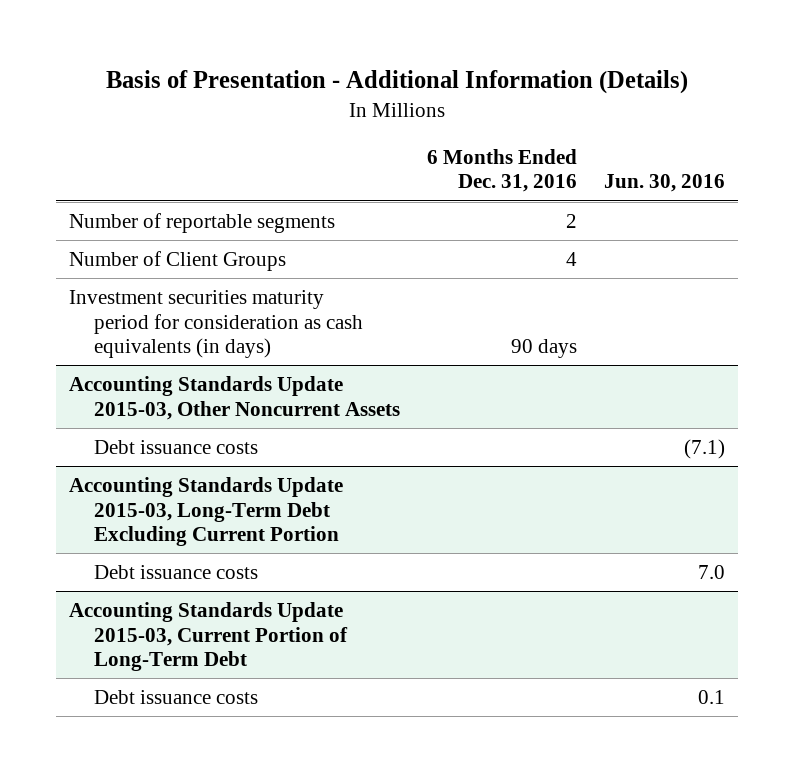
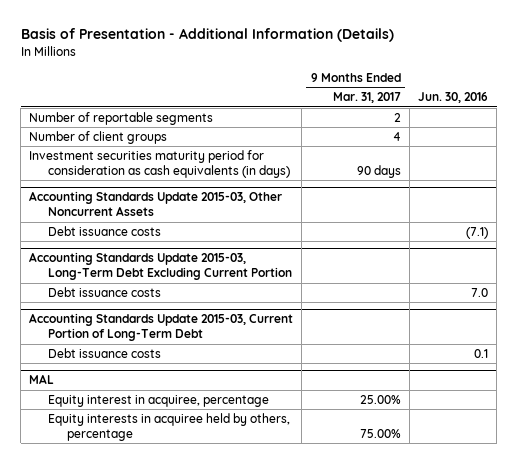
- | 6 Months Ended Dec. 31, 2016 | Jun. 30, 2016
+ | 9 Months Ended Mar. 31, 2017 | Jun. 30, 2016
- Number of Client Groups | 4 |
+ Number of client groups | 4 |
+ MAL
+ Equity interest in acquiree, percentage | 25.00% |
+ Equity interests in acquiree held by others, percentage | 75.00% |

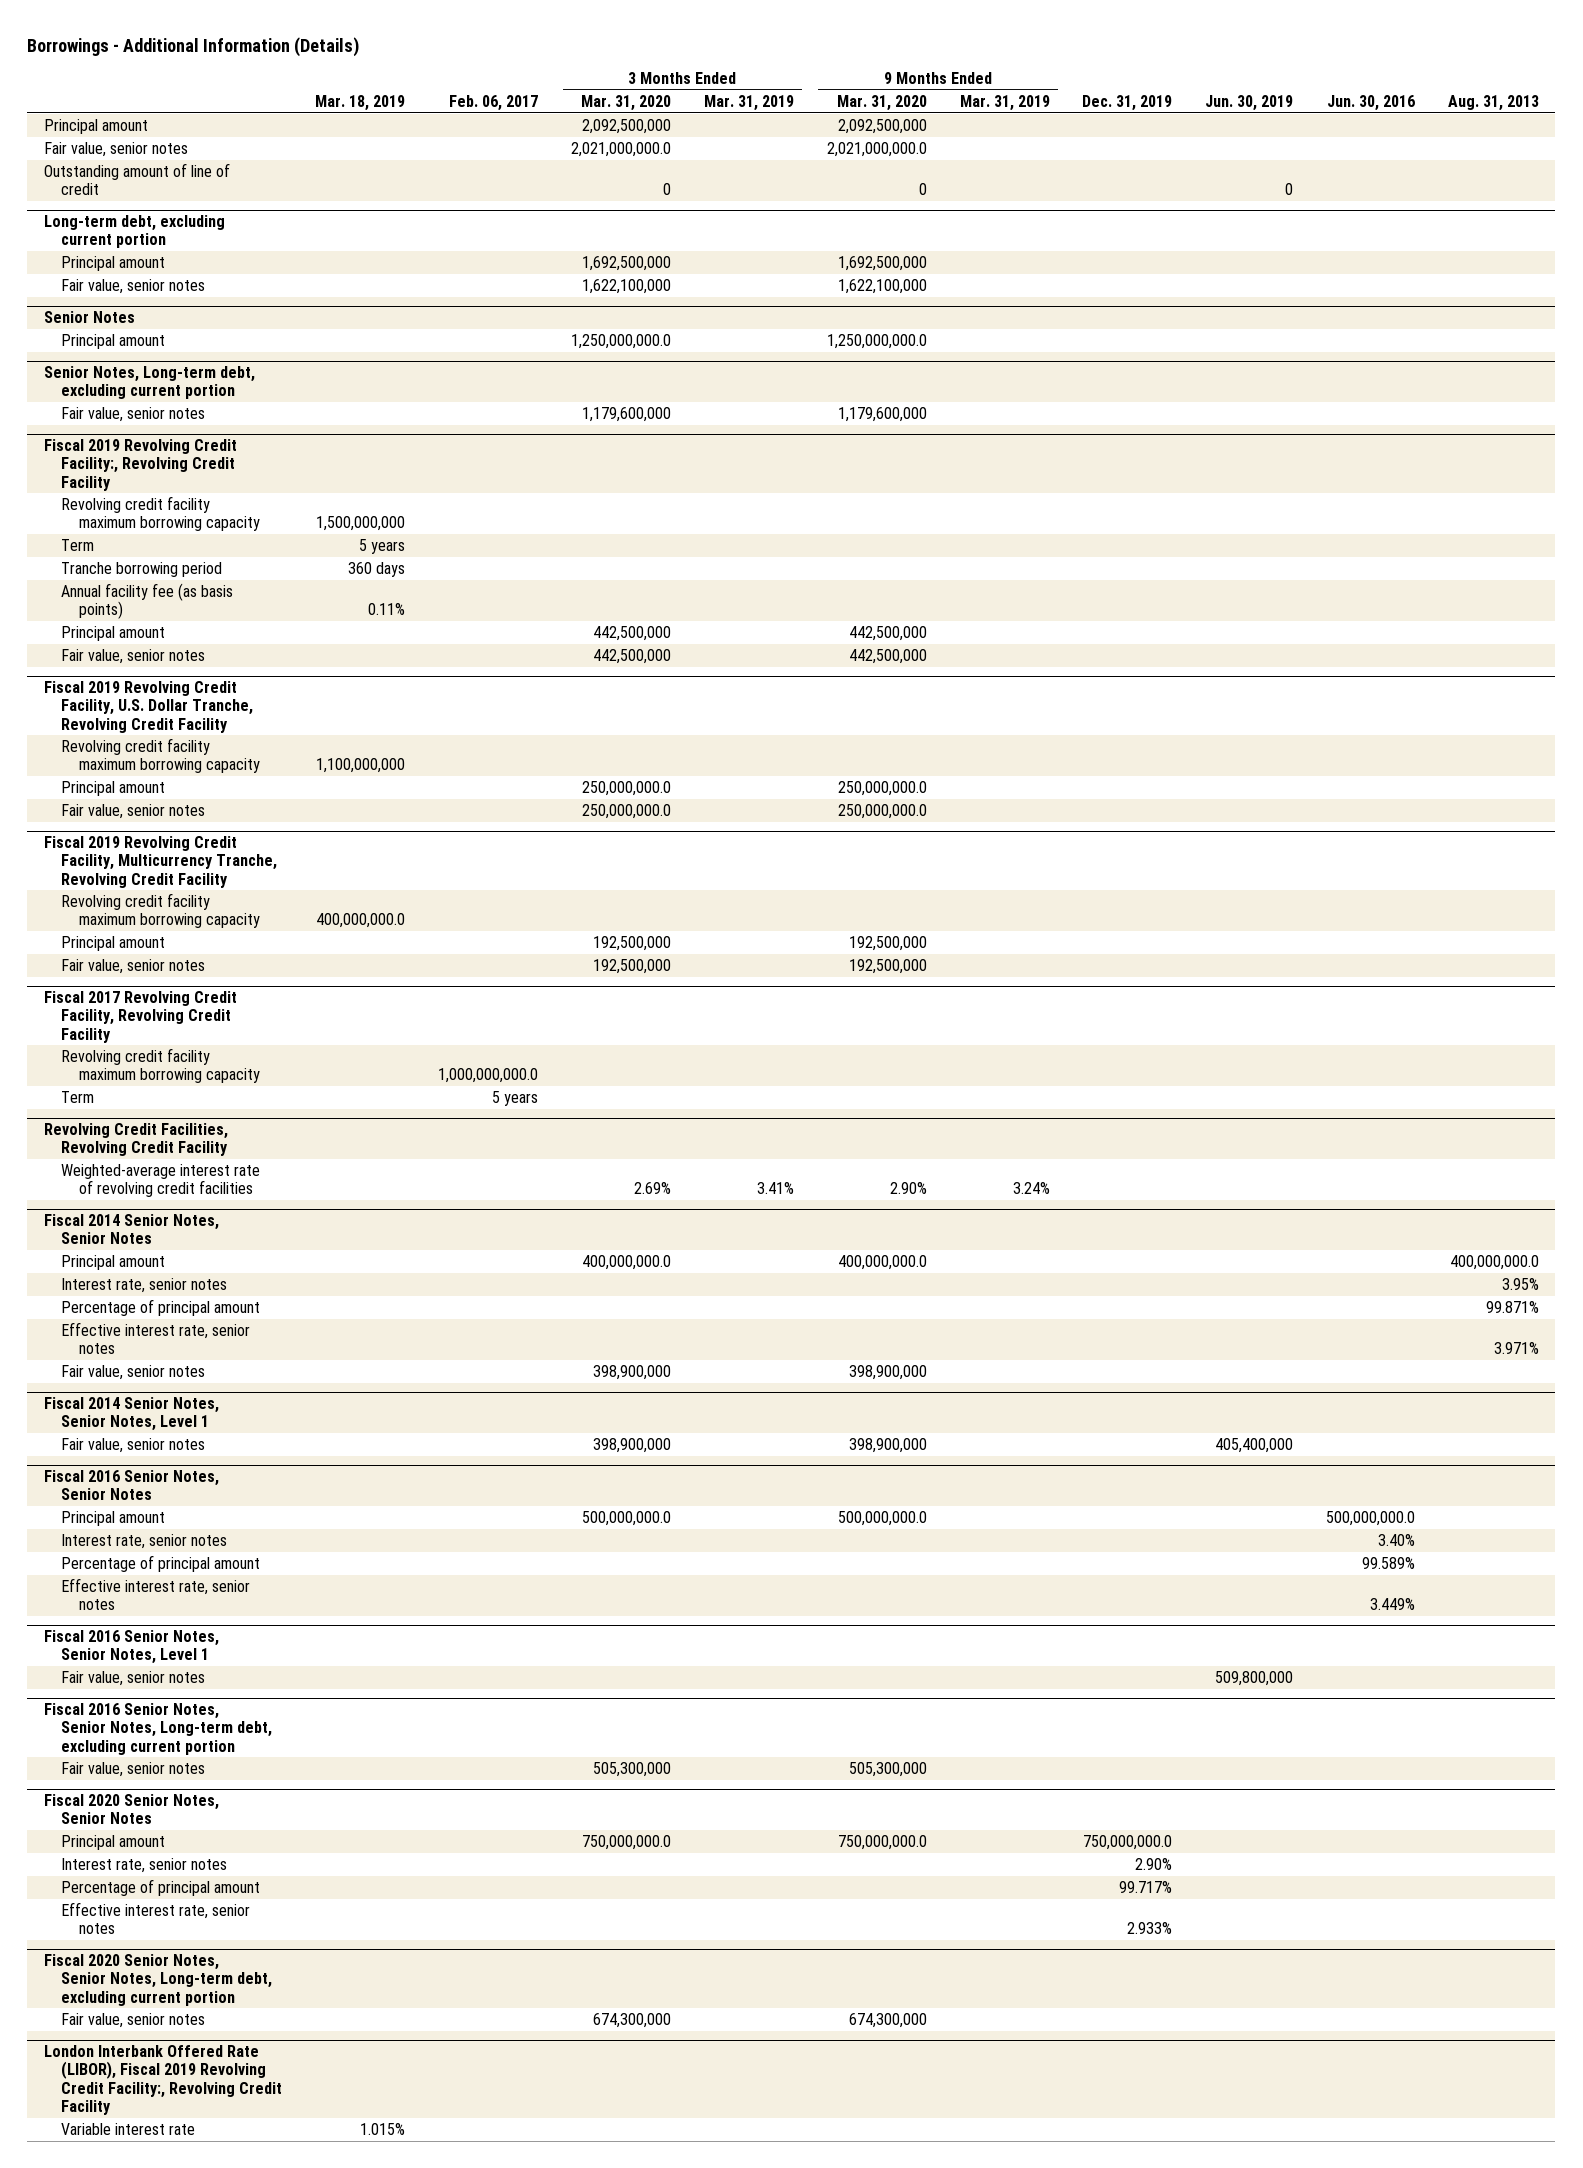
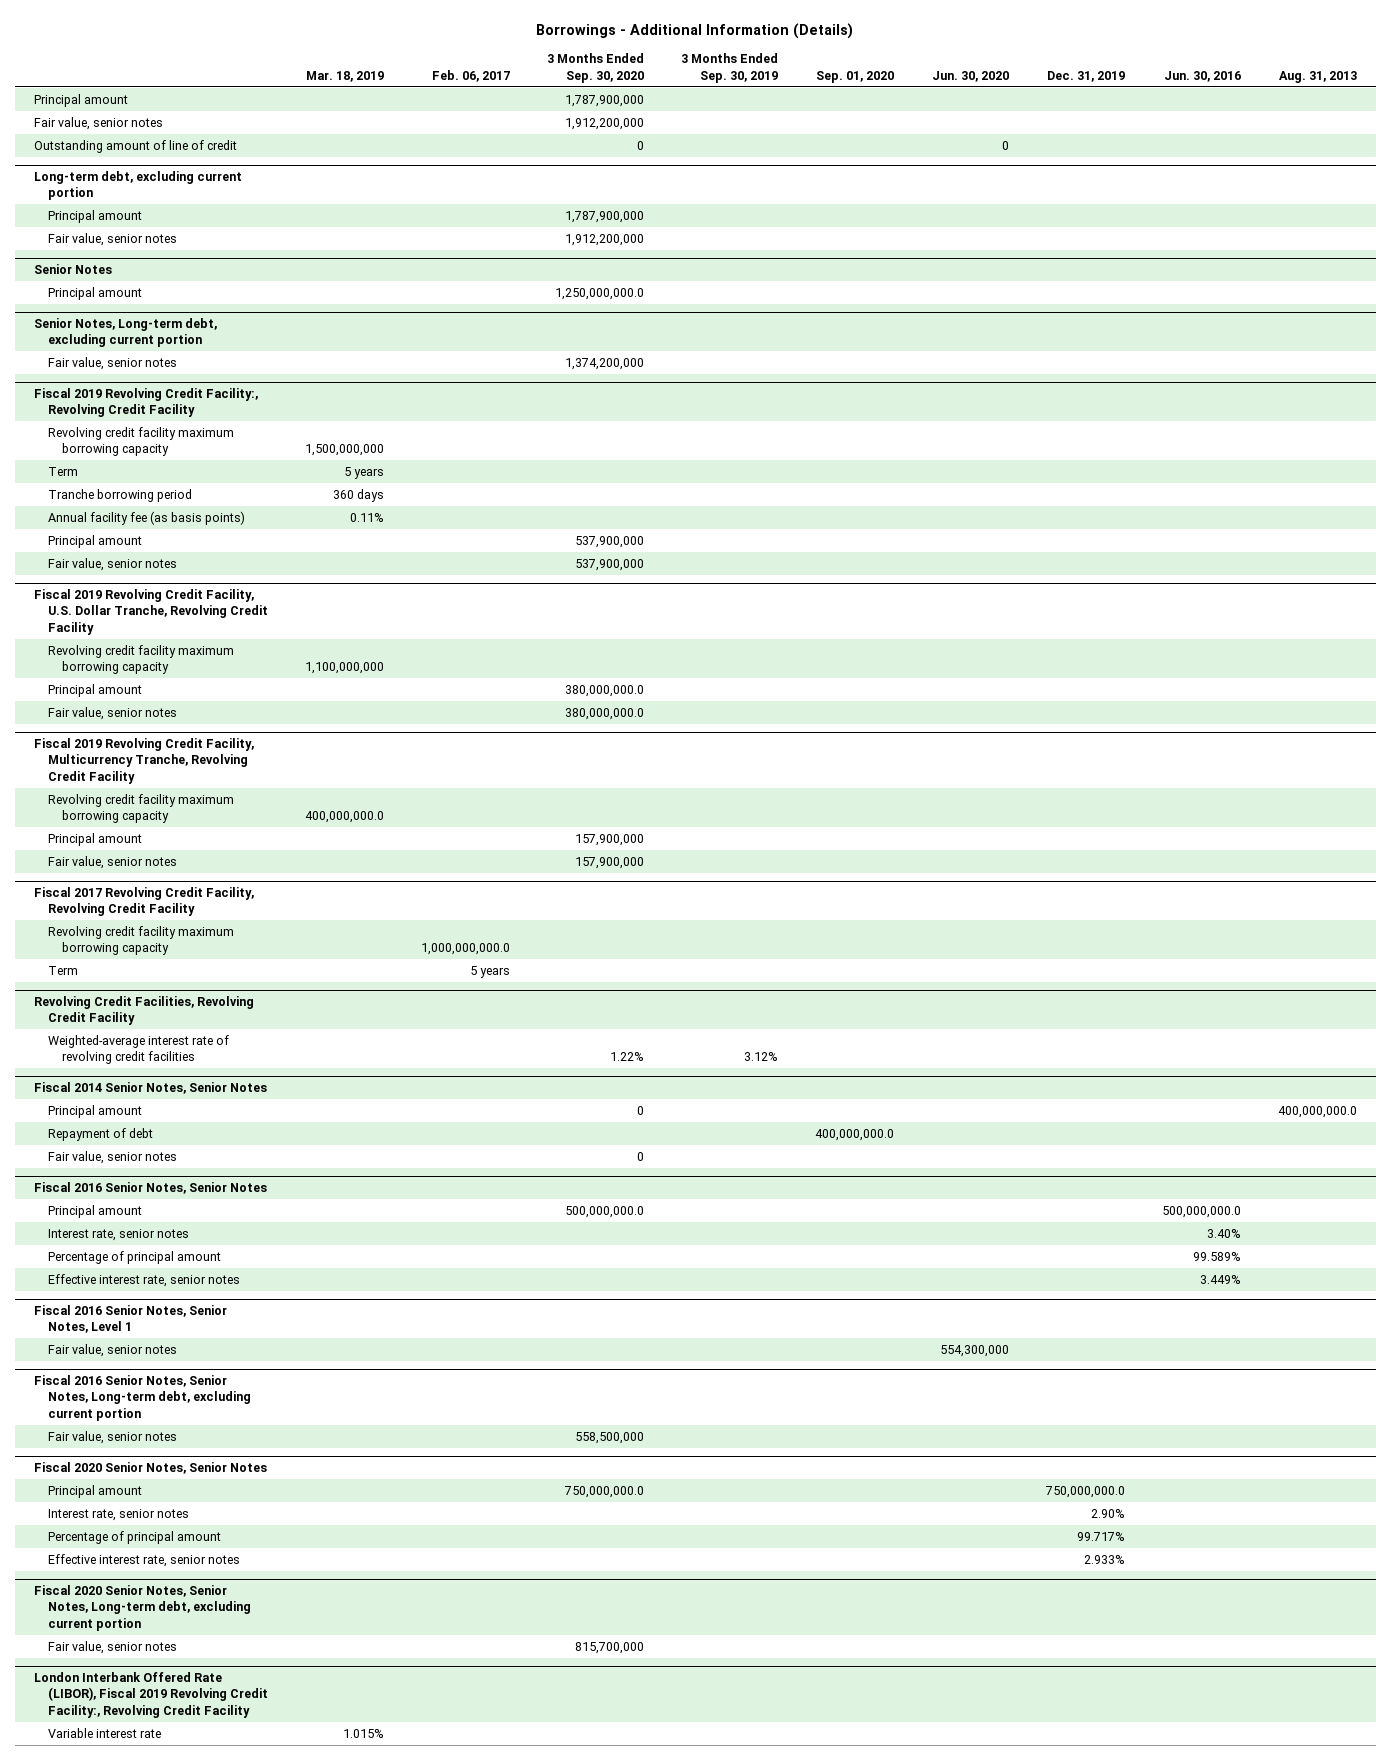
- | Mar. 18, 2019 | Feb. 06, 2017 | 3 Months Ended Mar. 31, 2020 | 3 Months Ended Mar. 31, 2019 | 9 Months Ended Mar. 31, 2020 | 9 Months Ended Mar. 31, 2019 | Dec. 31, 2019 | Jun. 30, 2019 | Jun. 30, 2016 | Aug. 31, 2013
+ | Mar. 18, 2019 | Feb. 06, 2017 | 3 Months Ended Sep. 30, 2020 | 3 Months Ended Sep. 30, 2019 | Sep. 01, 2020 | Jun. 30, 2020 | Dec. 31, 2019 | Jun. 30, 2016 | Aug. 31, 2013
@ Fiscal 2014 Senior Notes, Senior Notes
- Interest rate, senior notes | | | | | | | | | | 3.95%
- Percentage of principal amount | | | | | | | | | | 99.871%
- Effective interest rate, senior notes | | | | | | | | | | 3.971%
+ Repayment of debt | | | | | 400,000,000.0 | | | |
- Fiscal 2014 Senior Notes, Senior Notes, Level 1
- Fair value, senior notes | | | 398,900,000 | | 398,900,000 | | | 405,400,000 | |

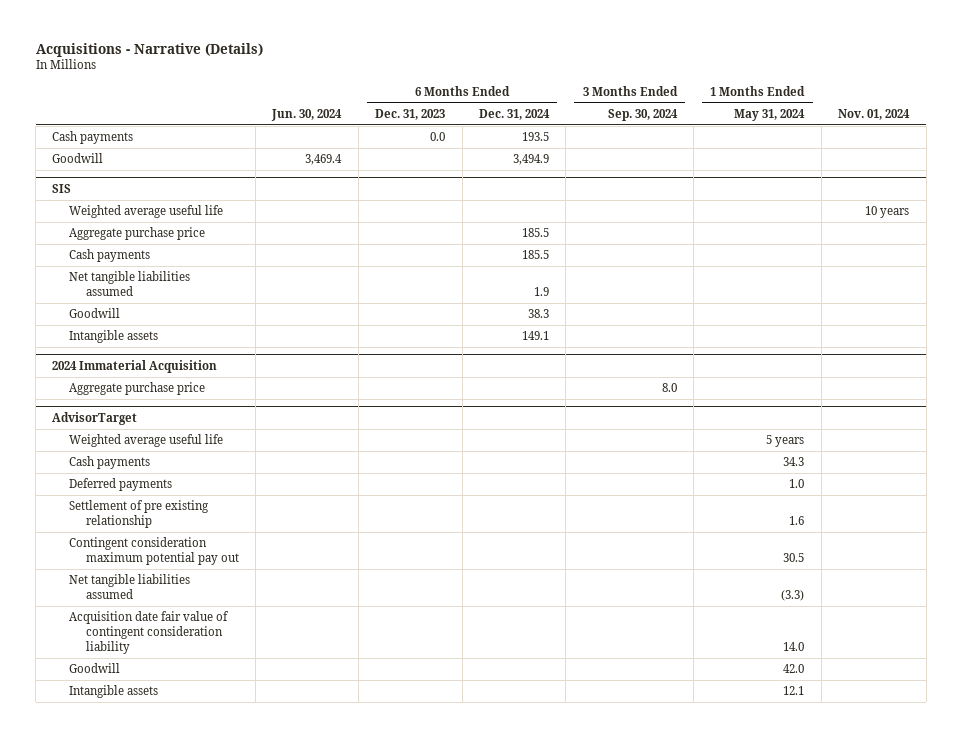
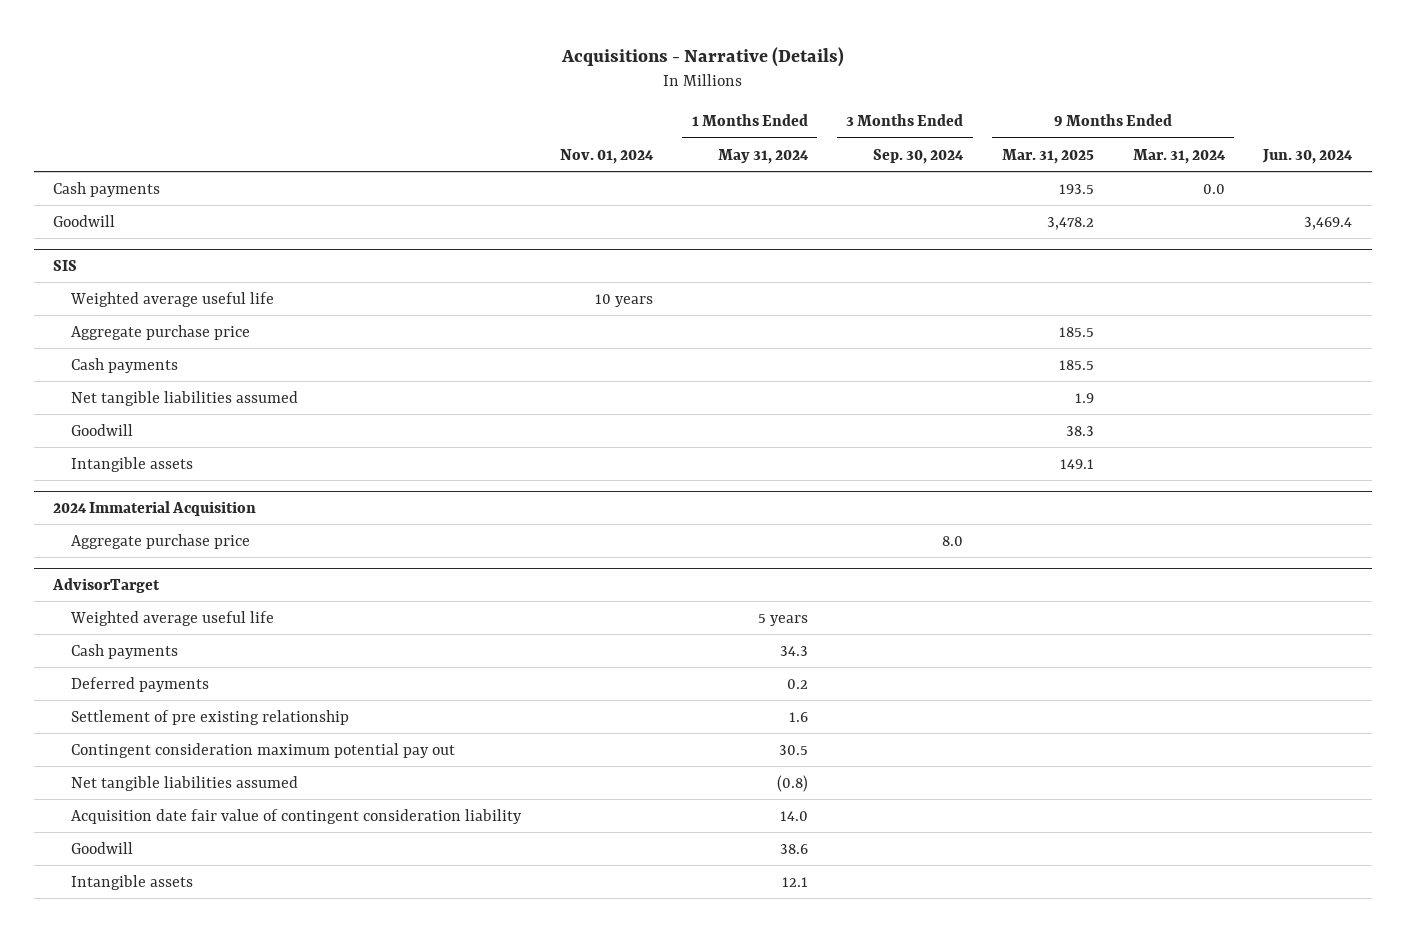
- | Jun. 30, 2024 | 6 Months Ended Dec. 31, 2023 | 6 Months Ended Dec. 31, 2024 | 3 Months Ended Sep. 30, 2024 | 1 Months Ended May 31, 2024 | Nov. 01, 2024
+ | Nov. 01, 2024 | 1 Months Ended May 31, 2024 | 3 Months Ended Sep. 30, 2024 | 9 Months Ended Mar. 31, 2025 | 9 Months Ended Mar. 31, 2024 | Jun. 30, 2024
@ AdvisorTarget
- Deferred payments | | | | | 1.0 |
+ Deferred payments | | 0.2 | | | |
- Net tangible liabilities assumed | | | | | (3.3) |
+ Net tangible liabilities assumed | | (0.8) | | | |
- Goodwill | | | | | 42.0 |
+ Goodwill | | 38.6 | | | |

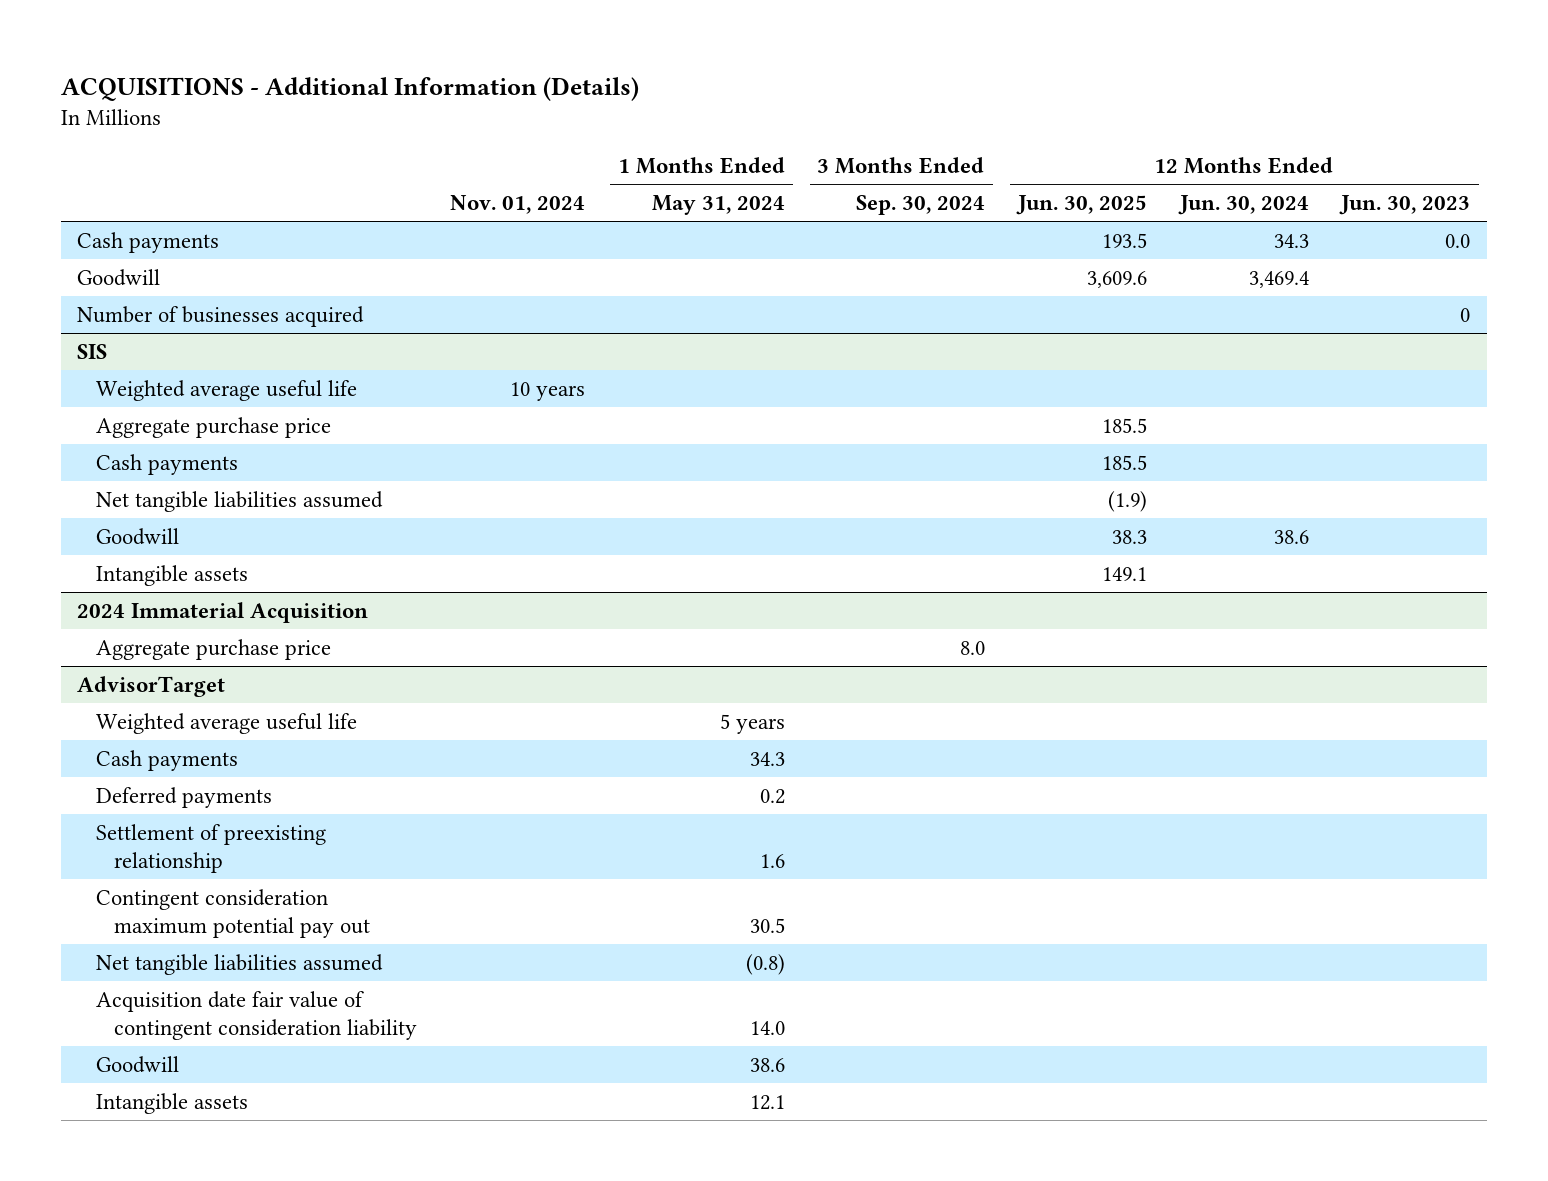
- Acquisitions - Narrative (Details)
+ ACQUISITIONS - Additional Information (Details)
- | Nov. 01, 2024 | 1 Months Ended May 31, 2024 | 3 Months Ended Sep. 30, 2024 | 9 Months Ended Mar. 31, 2025 | 9 Months Ended Mar. 31, 2024 | Jun. 30, 2024
+ | Nov. 01, 2024 | 1 Months Ended May 31, 2024 | 3 Months Ended Sep. 30, 2024 | 12 Months Ended Jun. 30, 2025 | 12 Months Ended Jun. 30, 2024 | 12 Months Ended Jun. 30, 2023
+ Number of businesses acquired | | | | | | 0
@ AdvisorTarget
- Settlement of pre existing relationship | | 1.6 | | | |
+ Settlement of preexisting relationship | | 1.6 | | | |

